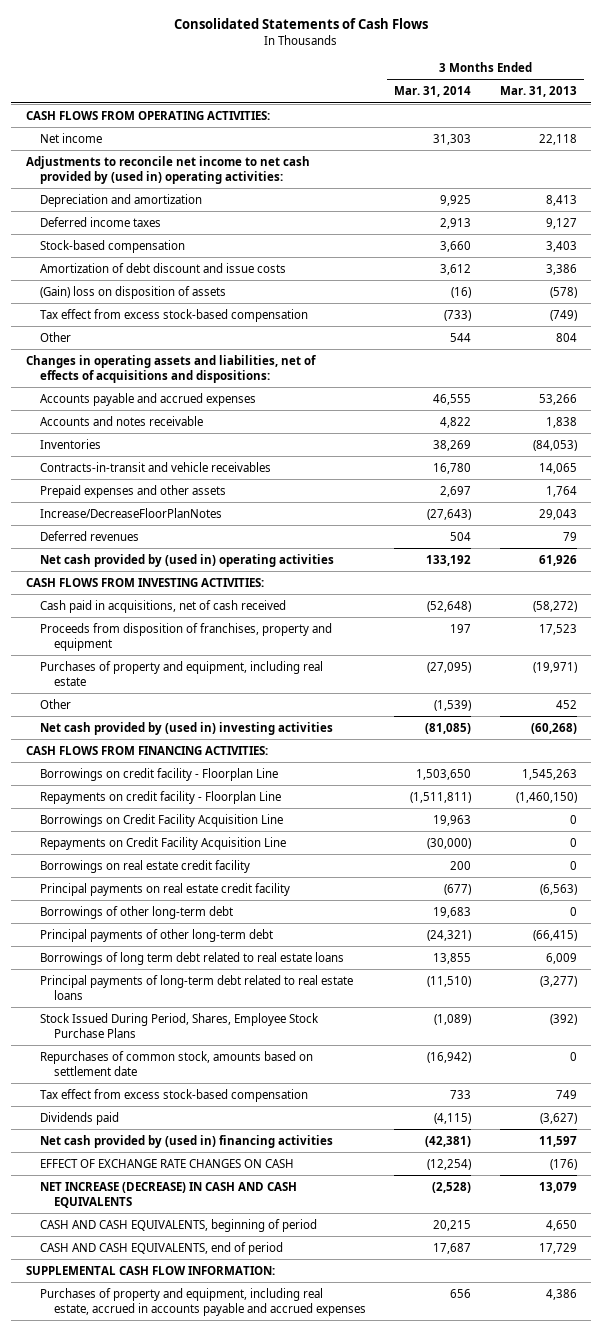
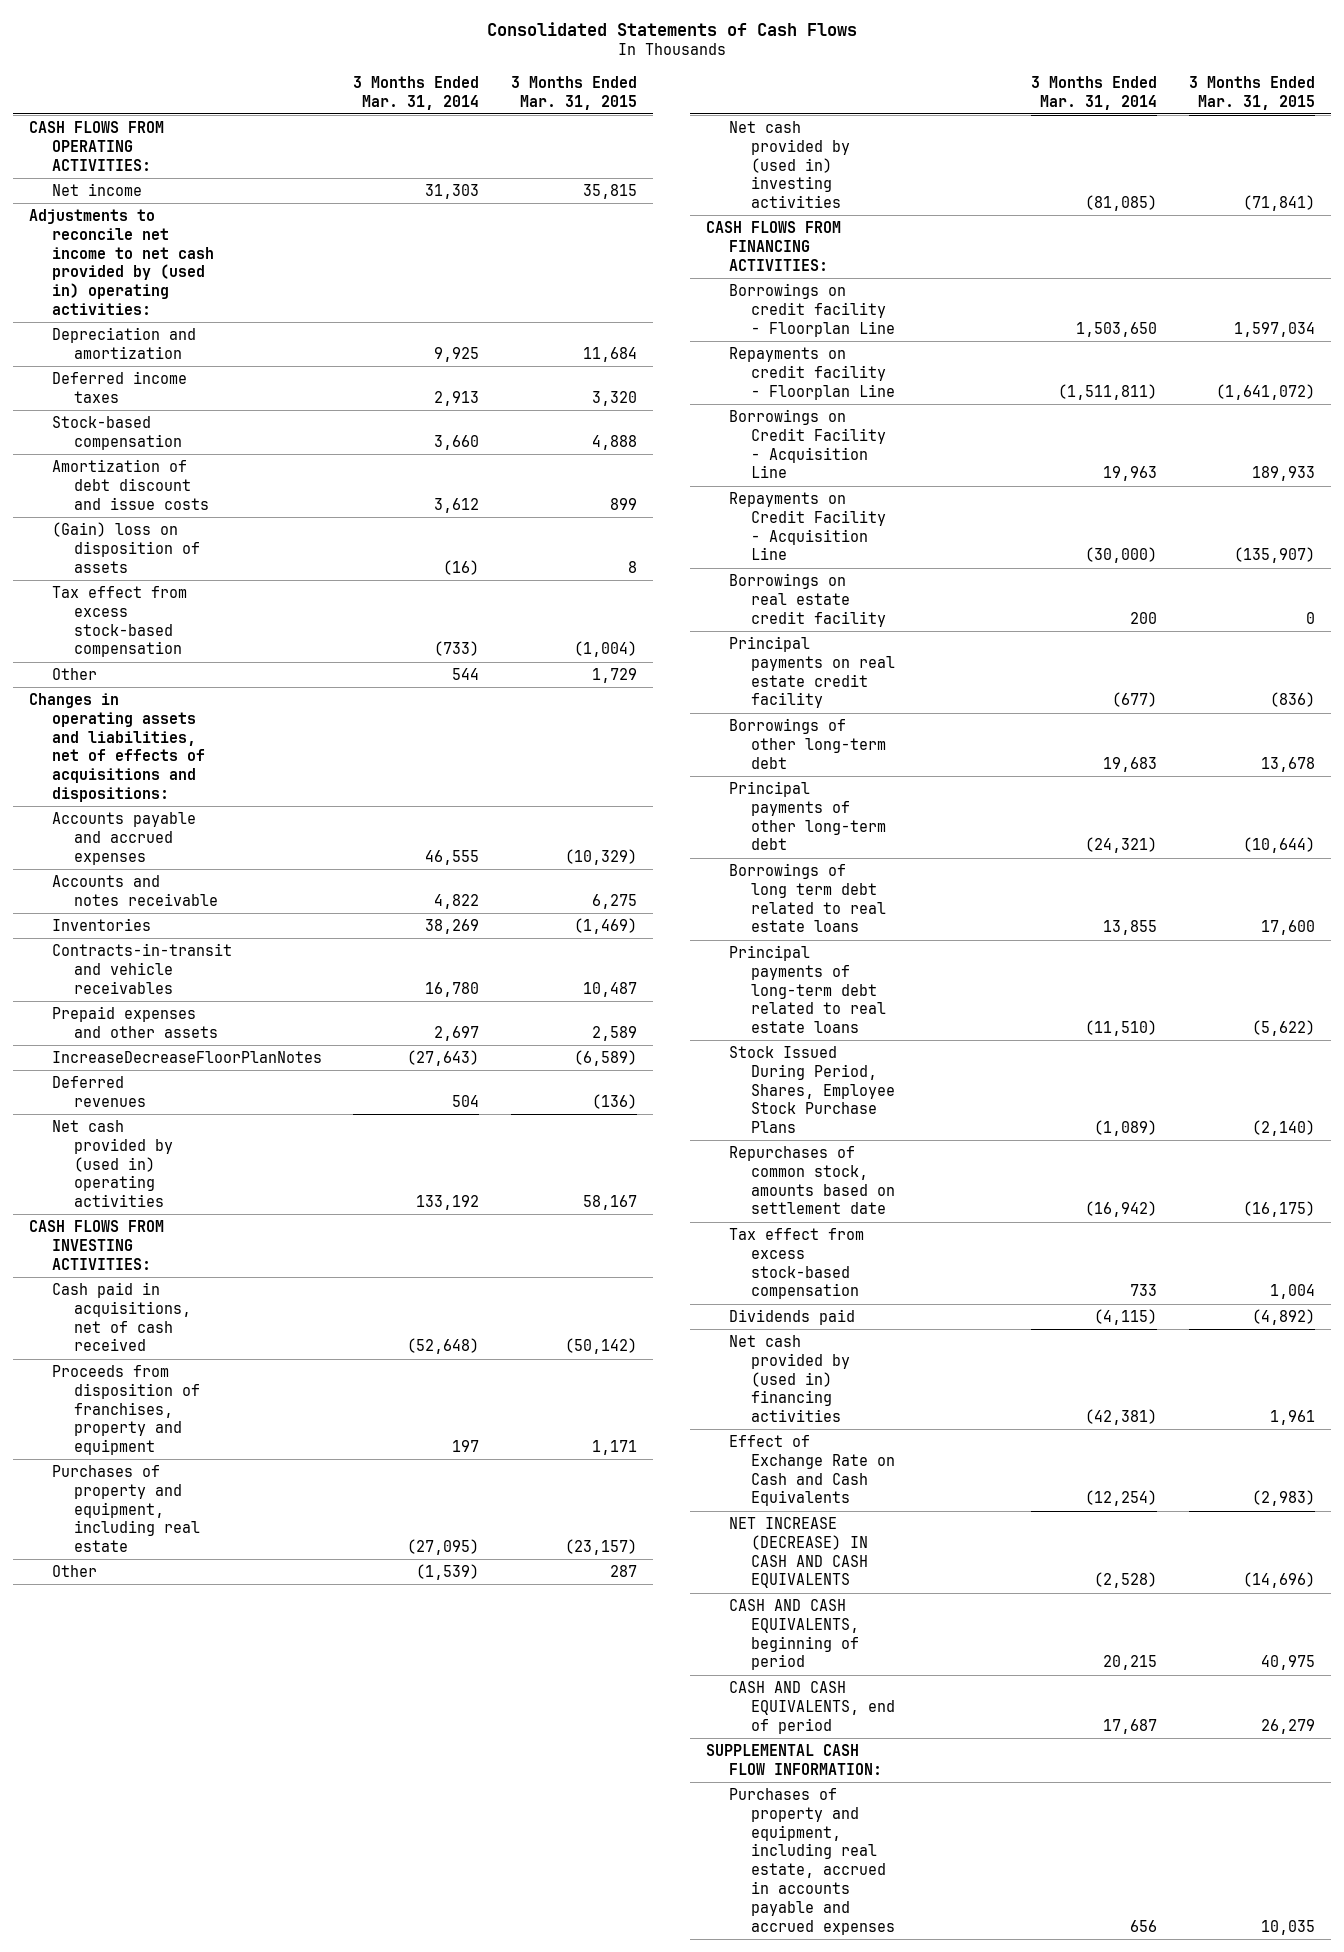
- | 3 Months Ended Mar. 31, 2014 | 3 Months Ended Mar. 31, 2013
+ | 3 Months Ended Mar. 31, 2014 | 3 Months Ended Mar. 31, 2015
- Increase/DecreaseFloorPlanNotes | (27,643) | 29,043
+ IncreaseDecreaseFloorPlanNotes | (27,643) | (6,589)
- Borrowings on Credit Facility Acquisition Line | 19,963 | 0
- Repayments on Credit Facility Acquisition Line | (30,000) | 0
+ Borrowings on Credit Facility - Acquisition Line | 19,963 | 189,933
+ Repayments on Credit Facility - Acquisition Line | (30,000) | (135,907)
- EFFECT OF EXCHANGE RATE CHANGES ON CASH | (12,254) | (176)
+ Effect of Exchange Rate on Cash and Cash Equivalents | (12,254) | (2,983)

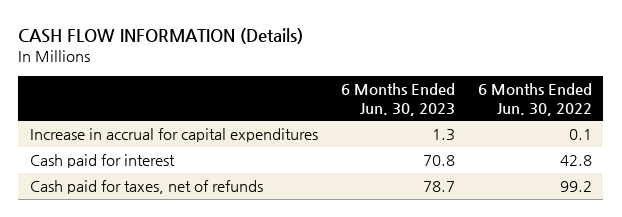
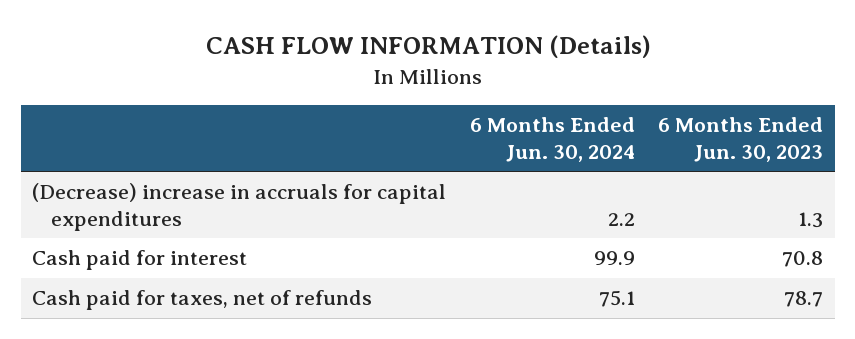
- | 6 Months Ended Jun. 30, 2023 | 6 Months Ended Jun. 30, 2022
+ | 6 Months Ended Jun. 30, 2024 | 6 Months Ended Jun. 30, 2023
- Increase in accrual for capital expenditures | 1.3 | 0.1
+ (Decrease) increase in accruals for capital expenditures | 2.2 | 1.3

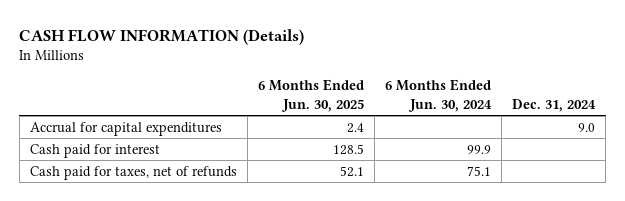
- | 6 Months Ended Jun. 30, 2024 | 6 Months Ended Jun. 30, 2023
+ | 6 Months Ended Jun. 30, 2025 | 6 Months Ended Jun. 30, 2024 | Dec. 31, 2024
- (Decrease) increase in accruals for capital expenditures | 2.2 | 1.3
+ Accrual for capital expenditures | 2.4 | | 9.0

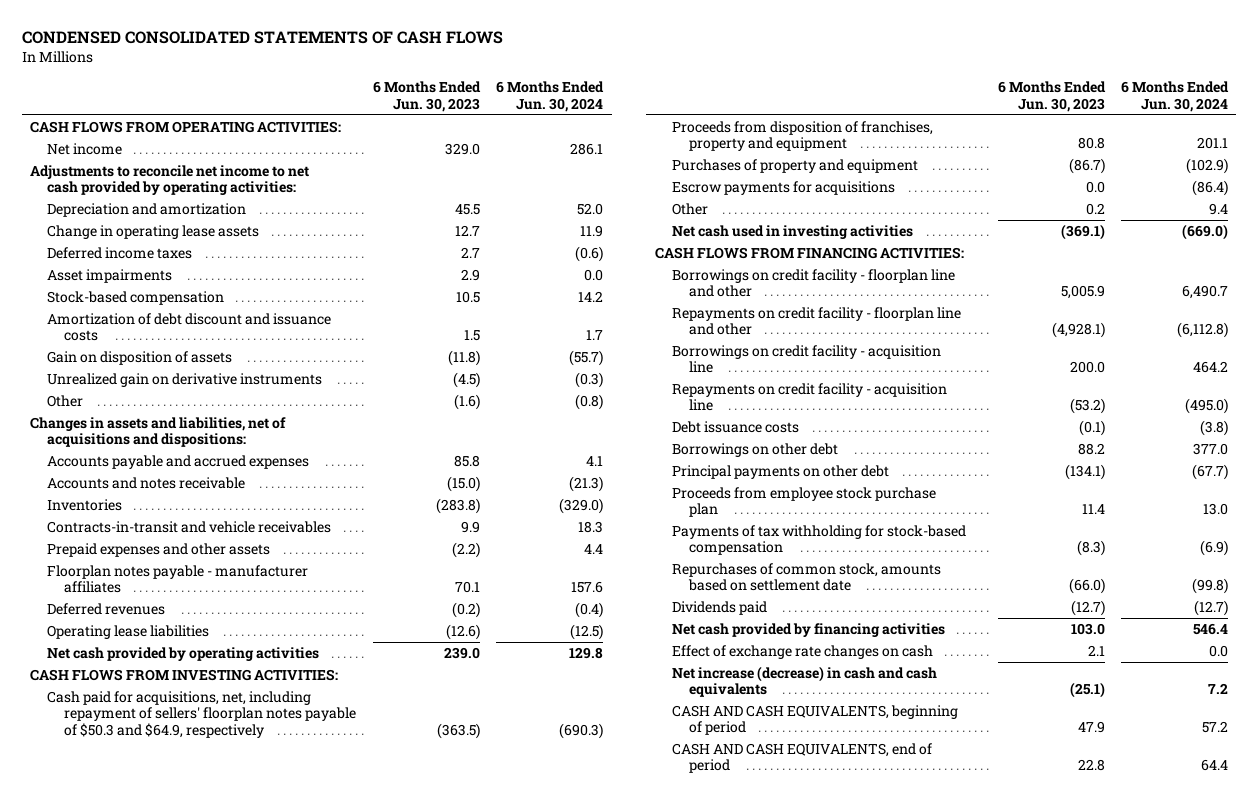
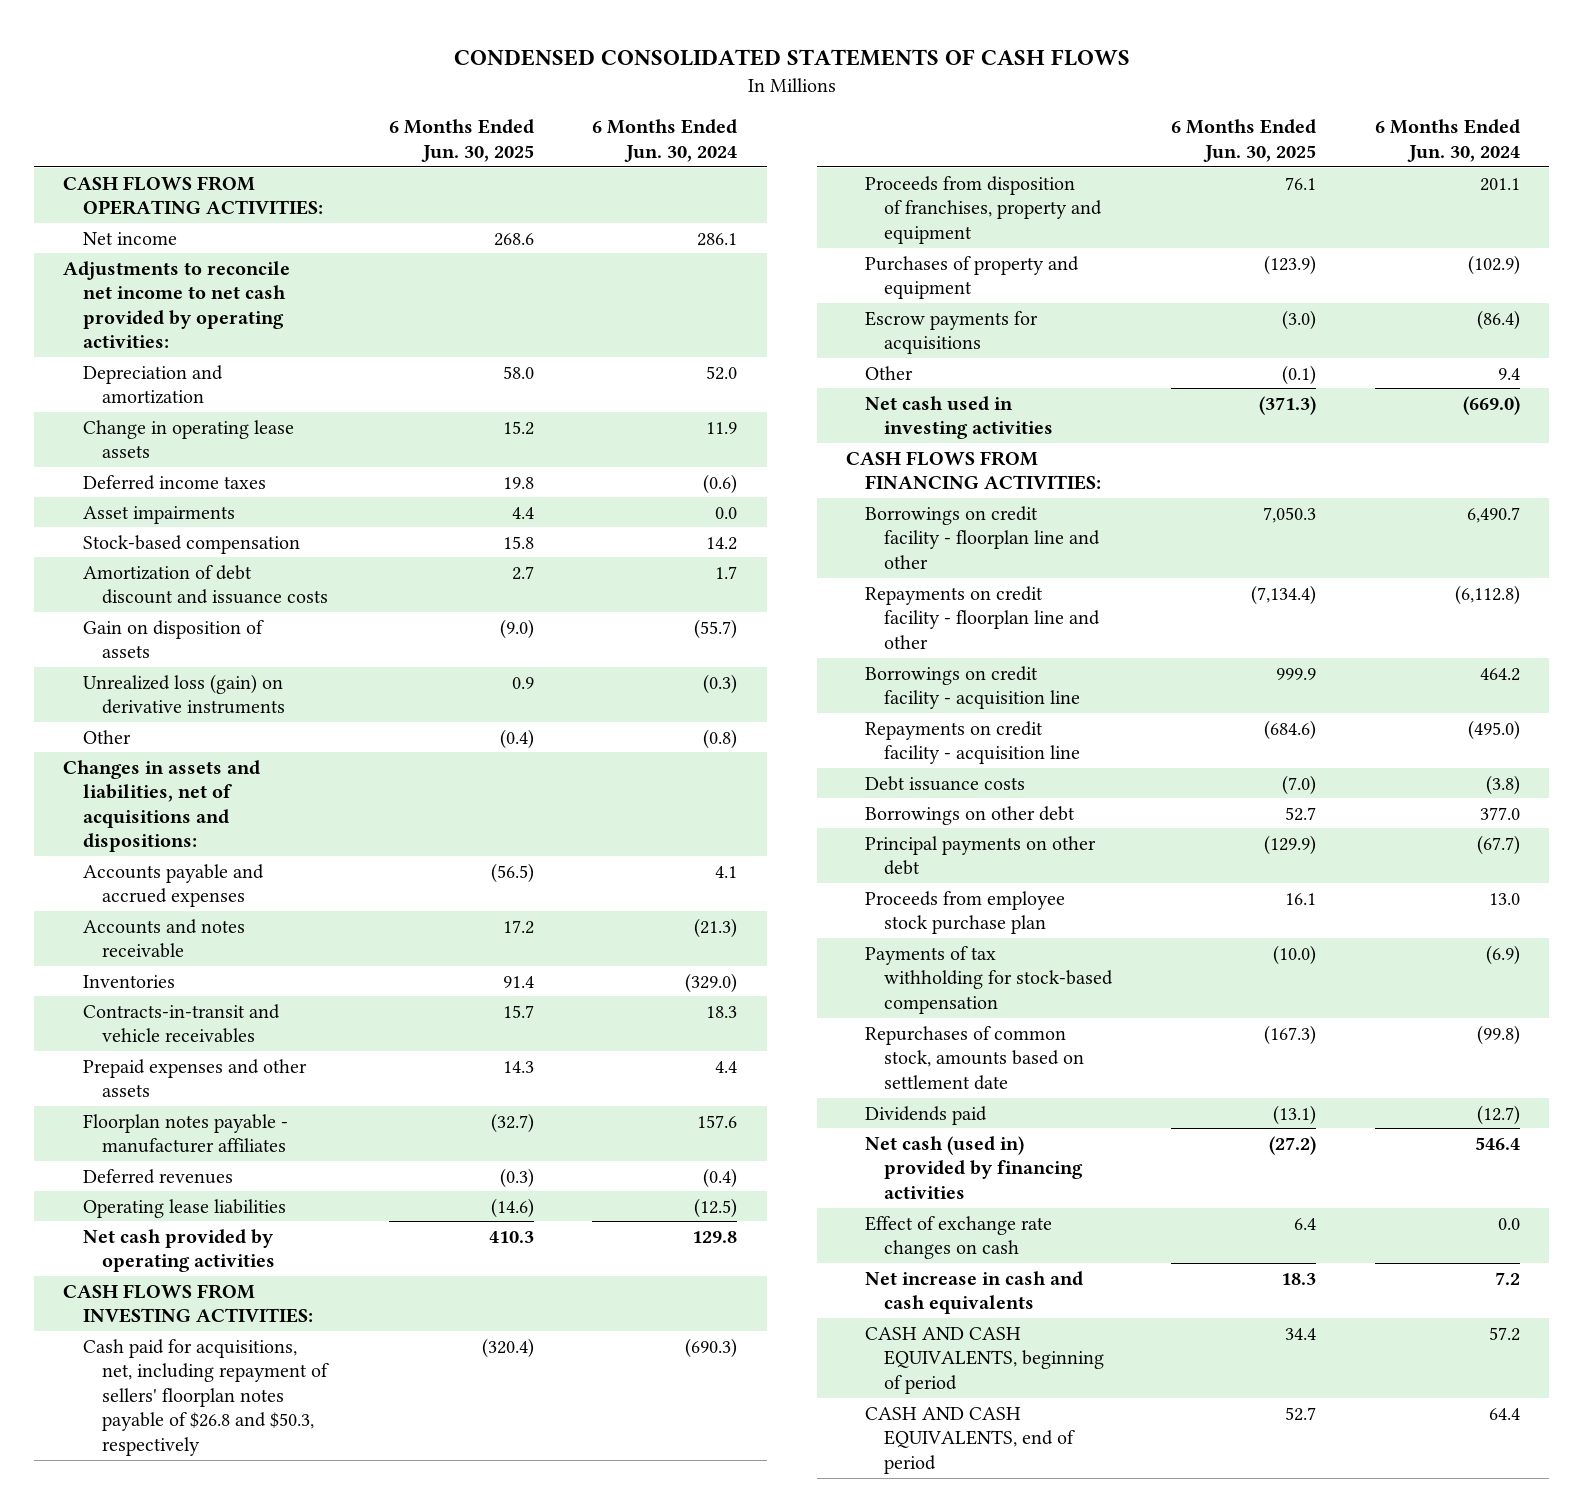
- | 6 Months Ended Jun. 30, 2023 | 6 Months Ended Jun. 30, 2024
+ | 6 Months Ended Jun. 30, 2025 | 6 Months Ended Jun. 30, 2024
- Unrealized gain on derivative instruments | (4.5) | (0.3)
+ Unrealized loss (gain) on derivative instruments | 0.9 | (0.3)
- Cash paid for acquisitions, net, including repayment of sellers' floorplan notes payable of $50.3 and $64.9, respectively | (363.5) | (690.3)
+ Cash paid for acquisitions, net, including repayment of sellers' floorplan notes payable of $26.8 and $50.3, respectively | (320.4) | (690.3)
- Net cash provided by financing activities | 103.0 | 546.4
+ Net cash (used in) provided by financing activities | (27.2) | 546.4
- Net increase (decrease) in cash and cash equivalents | (25.1) | 7.2
+ Net increase in cash and cash equivalents | 18.3 | 7.2

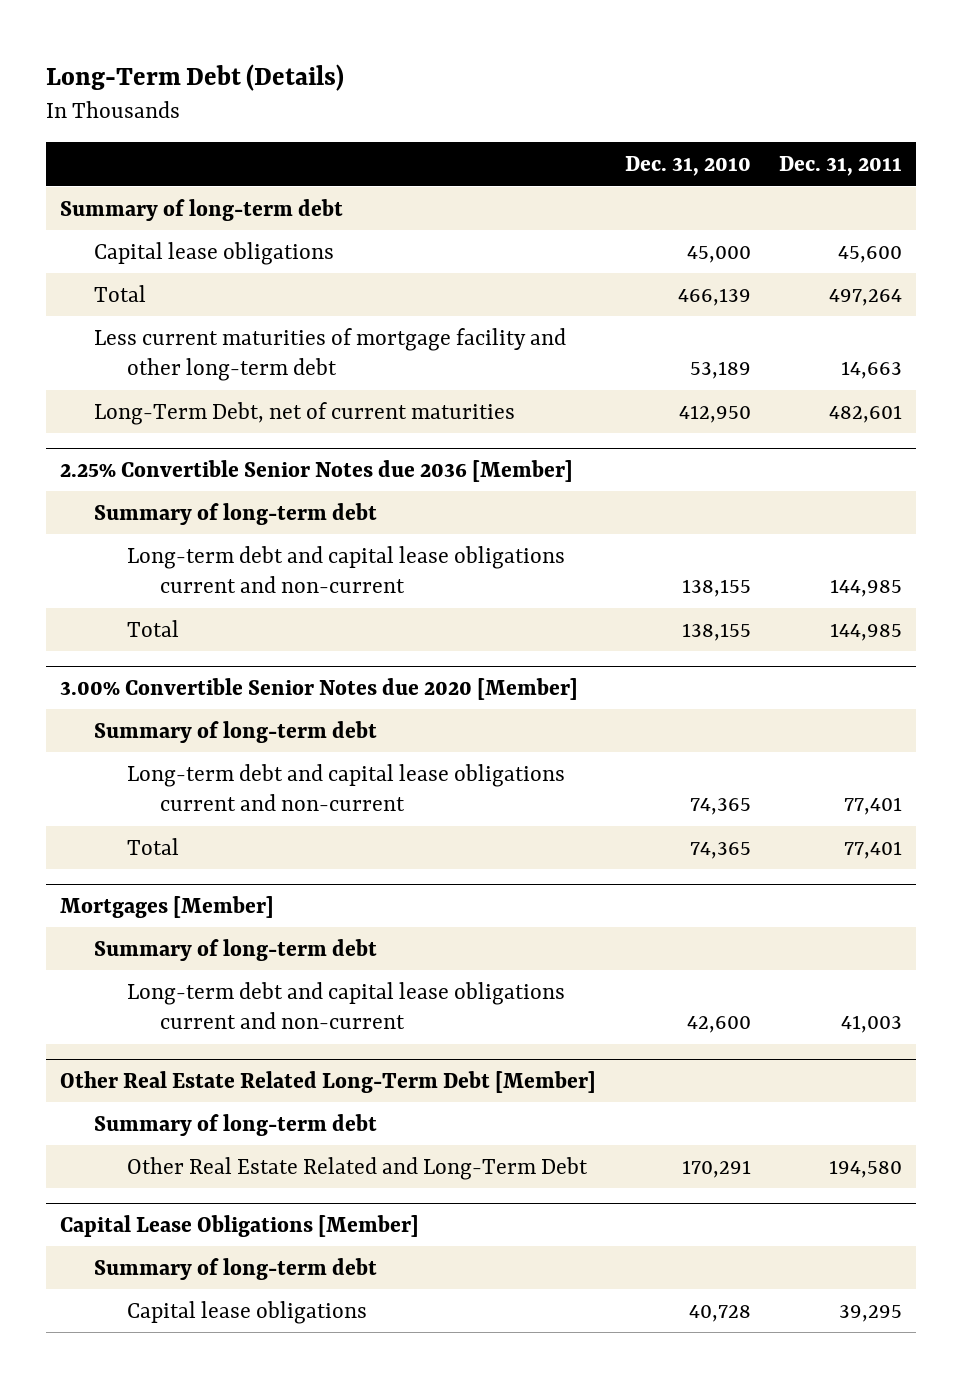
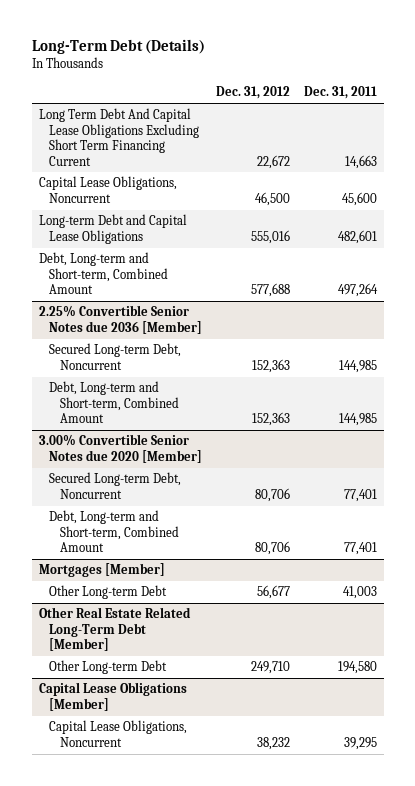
- | Dec. 31, 2010 | Dec. 31, 2011
+ | Dec. 31, 2012 | Dec. 31, 2011
- Summary of long-term debt
- Capital lease obligations | 45,000 | 45,600
- Total | 466,139 | 497,264
- Less current maturities of mortgage facility and other long-term debt | 53,189 | 14,663
- Long-Term Debt, net of current maturities | 412,950 | 482,601
+ Long Term Debt And Capital Lease Obligations Excluding Short Term Financing Current | 22,672 | 14,663
+ Capital Lease Obligations, Noncurrent | 46,500 | 45,600
+ Long-term Debt and Capital Lease Obligations | 555,016 | 482,601
+ Debt, Long-term and Short-term, Combined Amount | 577,688 | 497,264
@ 2.25% Convertible Senior Notes due 2036 [Member]
- Summary of long-term debt
- Long-term debt and capital lease obligations current and non-current | 138,155 | 144,985
- Total | 138,155 | 144,985
+ Secured Long-term Debt, Noncurrent | 152,363 | 144,985
+ Debt, Long-term and Short-term, Combined Amount | 152,363 | 144,985
@ 3.00% Convertible Senior Notes due 2020 [Member]
- Summary of long-term debt
- Long-term debt and capital lease obligations current and non-current | 74,365 | 77,401
- Total | 74,365 | 77,401
+ Secured Long-term Debt, Noncurrent | 80,706 | 77,401
+ Debt, Long-term and Short-term, Combined Amount | 80,706 | 77,401
@ Mortgages [Member]
- Summary of long-term debt
- Long-term debt and capital lease obligations current and non-current | 42,600 | 41,003
+ Other Long-term Debt | 56,677 | 41,003
@ Other Real Estate Related Long-Term Debt [Member]
- Summary of long-term debt
- Other Real Estate Related and Long-Term Debt | 170,291 | 194,580
+ Other Long-term Debt | 249,710 | 194,580
@ Capital Lease Obligations [Member]
- Summary of long-term debt
- Capital lease obligations | 40,728 | 39,295
+ Capital Lease Obligations, Noncurrent | 38,232 | 39,295

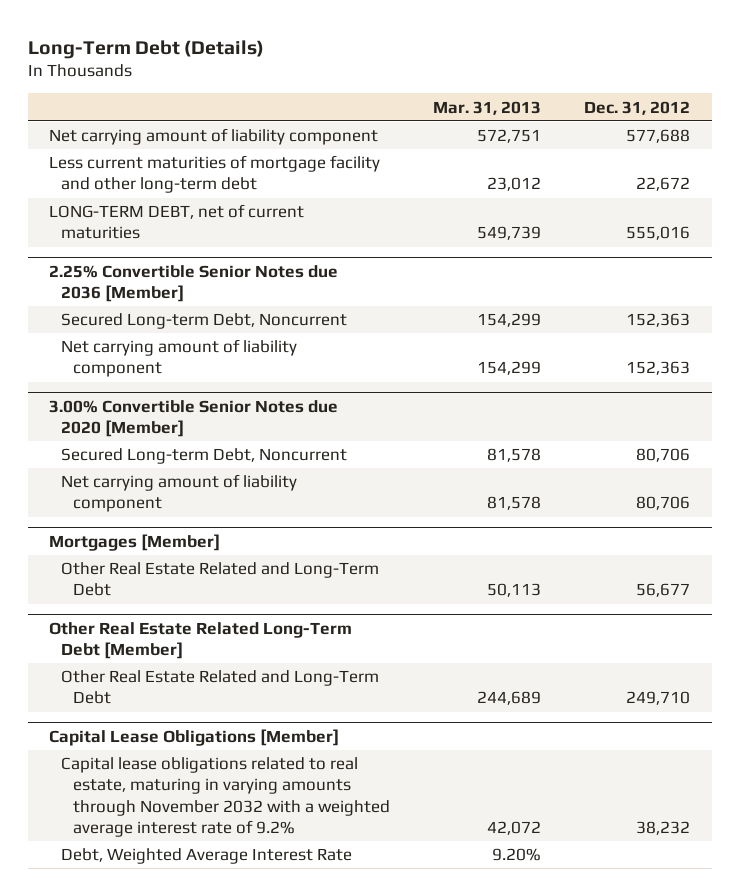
- | Dec. 31, 2012 | Dec. 31, 2011
+ | Mar. 31, 2013 | Dec. 31, 2012
- Long Term Debt And Capital Lease Obligations Excluding Short Term Financing Current | 22,672 | 14,663
- Capital Lease Obligations, Noncurrent | 46,500 | 45,600
- Long-term Debt and Capital Lease Obligations | 555,016 | 482,601
- Debt, Long-term and Short-term, Combined Amount | 577,688 | 497,264
+ Net carrying amount of liability component | 572,751 | 577,688
+ Less current maturities of mortgage facility and other long-term debt | 23,012 | 22,672
+ LONG-TERM DEBT, net of current maturities | 549,739 | 555,016
@ 2.25% Convertible Senior Notes due 2036 [Member]
- Debt, Long-term and Short-term, Combined Amount | 152,363 | 144,985
+ Net carrying amount of liability component | 154,299 | 152,363
@ 3.00% Convertible Senior Notes due 2020 [Member]
- Debt, Long-term and Short-term, Combined Amount | 80,706 | 77,401
+ Net carrying amount of liability component | 81,578 | 80,706
@ Mortgages [Member]
- Other Long-term Debt | 56,677 | 41,003
+ Other Real Estate Related and Long-Term Debt | 50,113 | 56,677
@ Other Real Estate Related Long-Term Debt [Member]
- Other Long-term Debt | 249,710 | 194,580
+ Other Real Estate Related and Long-Term Debt | 244,689 | 249,710
@ Capital Lease Obligations [Member]
- Capital Lease Obligations, Noncurrent | 38,232 | 39,295
+ Capital lease obligations related to real estate, maturing in varying amounts through November 2032 with a weighted average interest rate of 9.2% | 42,072 | 38,232
+ Debt, Weighted Average Interest Rate | 9.20% |

